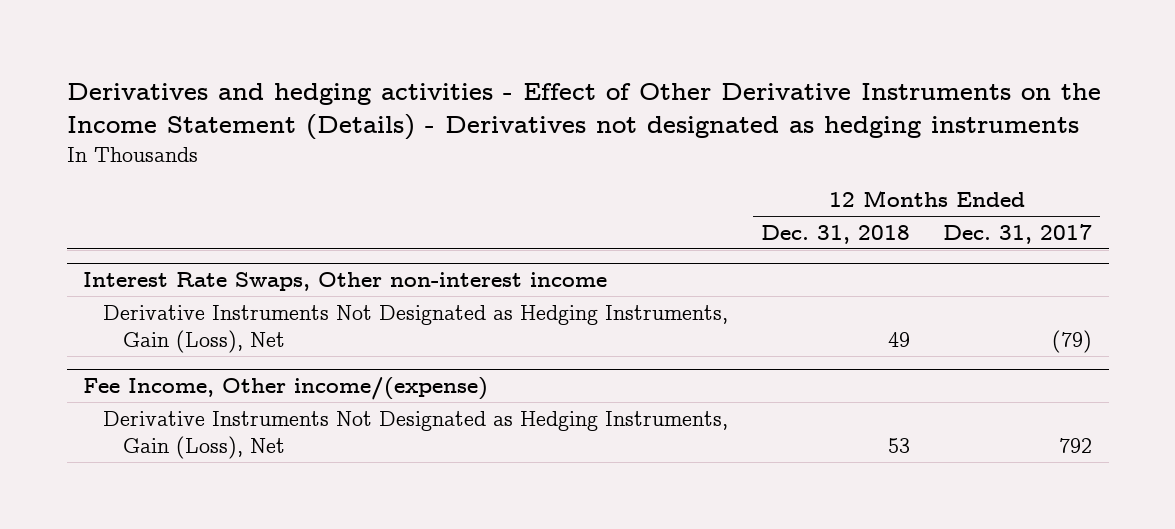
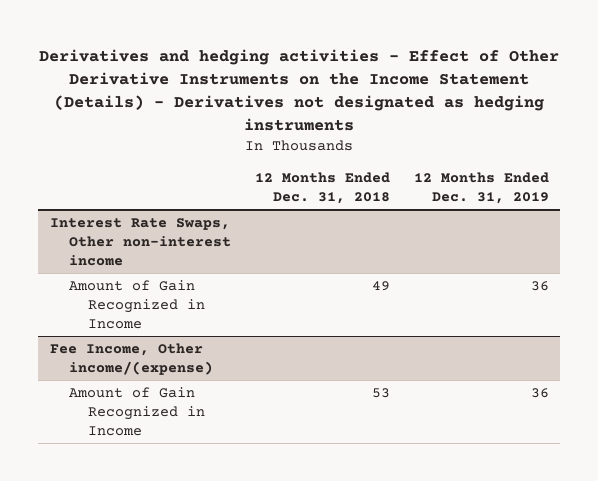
- | 12 Months Ended Dec. 31, 2018 | 12 Months Ended Dec. 31, 2017
+ | 12 Months Ended Dec. 31, 2018 | 12 Months Ended Dec. 31, 2019
@ Interest Rate Swaps, Other non-interest income
- Derivative Instruments Not Designated as Hedging Instruments, Gain (Loss), Net | 49 | (79)
+ Amount of Gain Recognized in Income | 49 | 36
@ Fee Income, Other income/(expense)
- Derivative Instruments Not Designated as Hedging Instruments, Gain (Loss), Net | 53 | 792
+ Amount of Gain Recognized in Income | 53 | 36

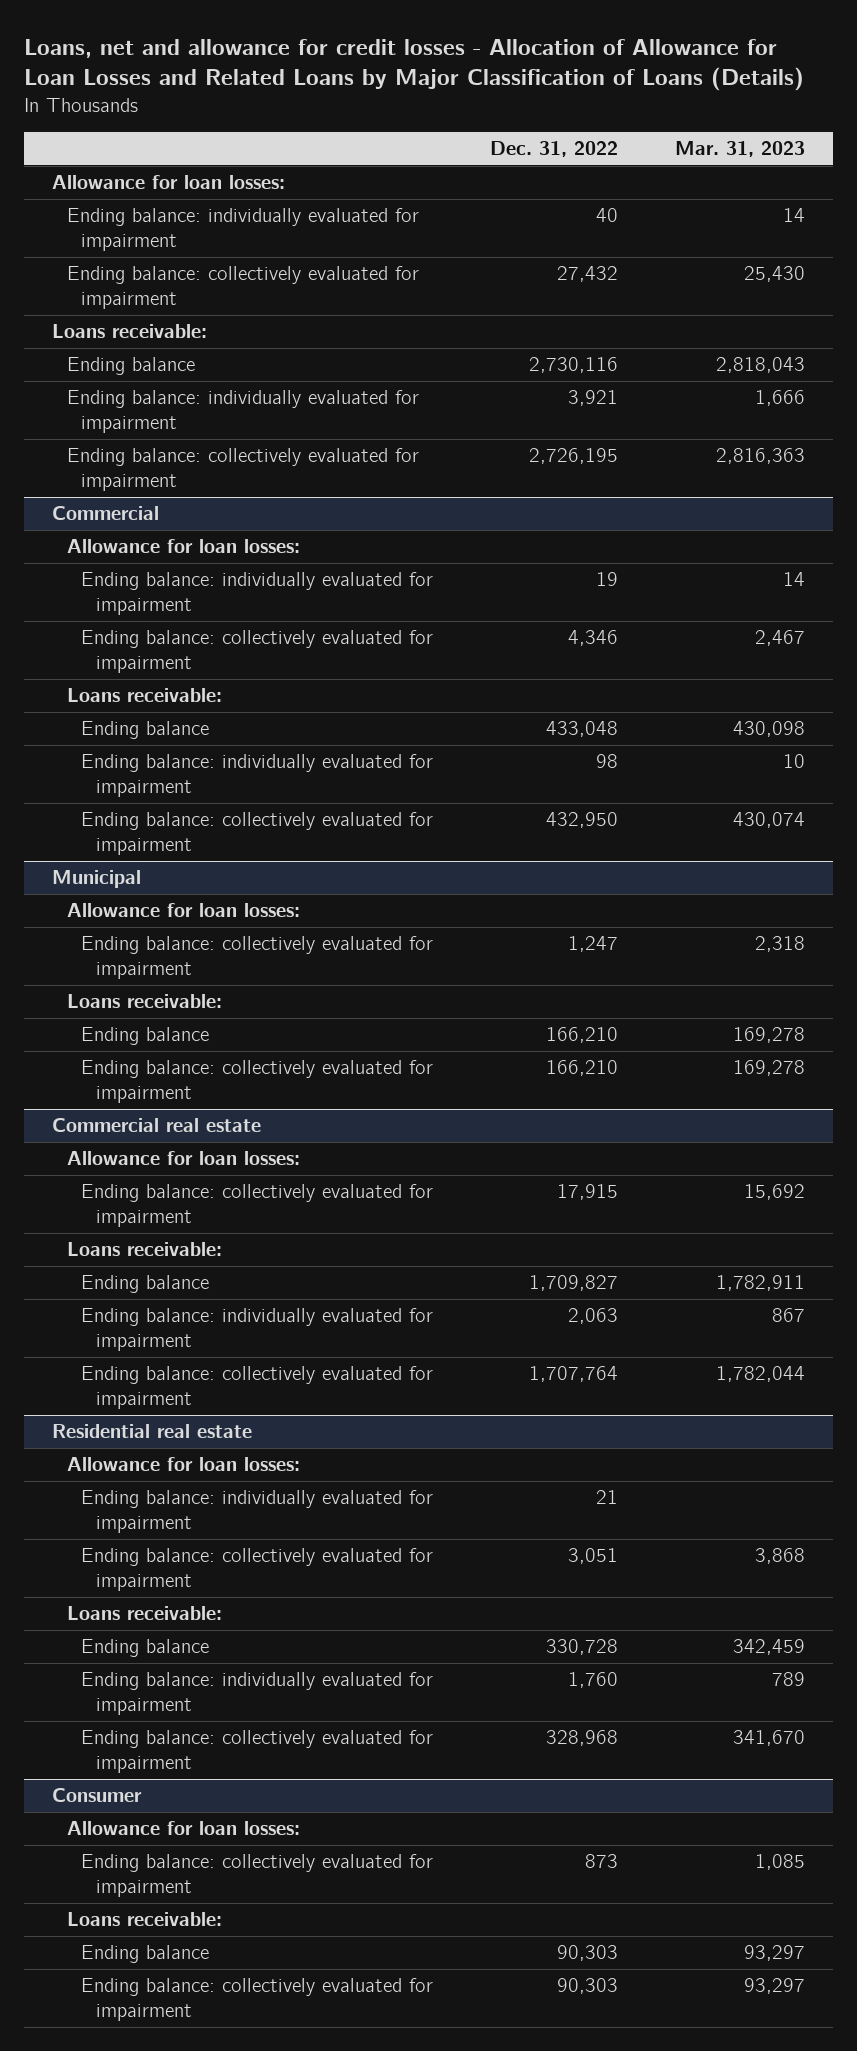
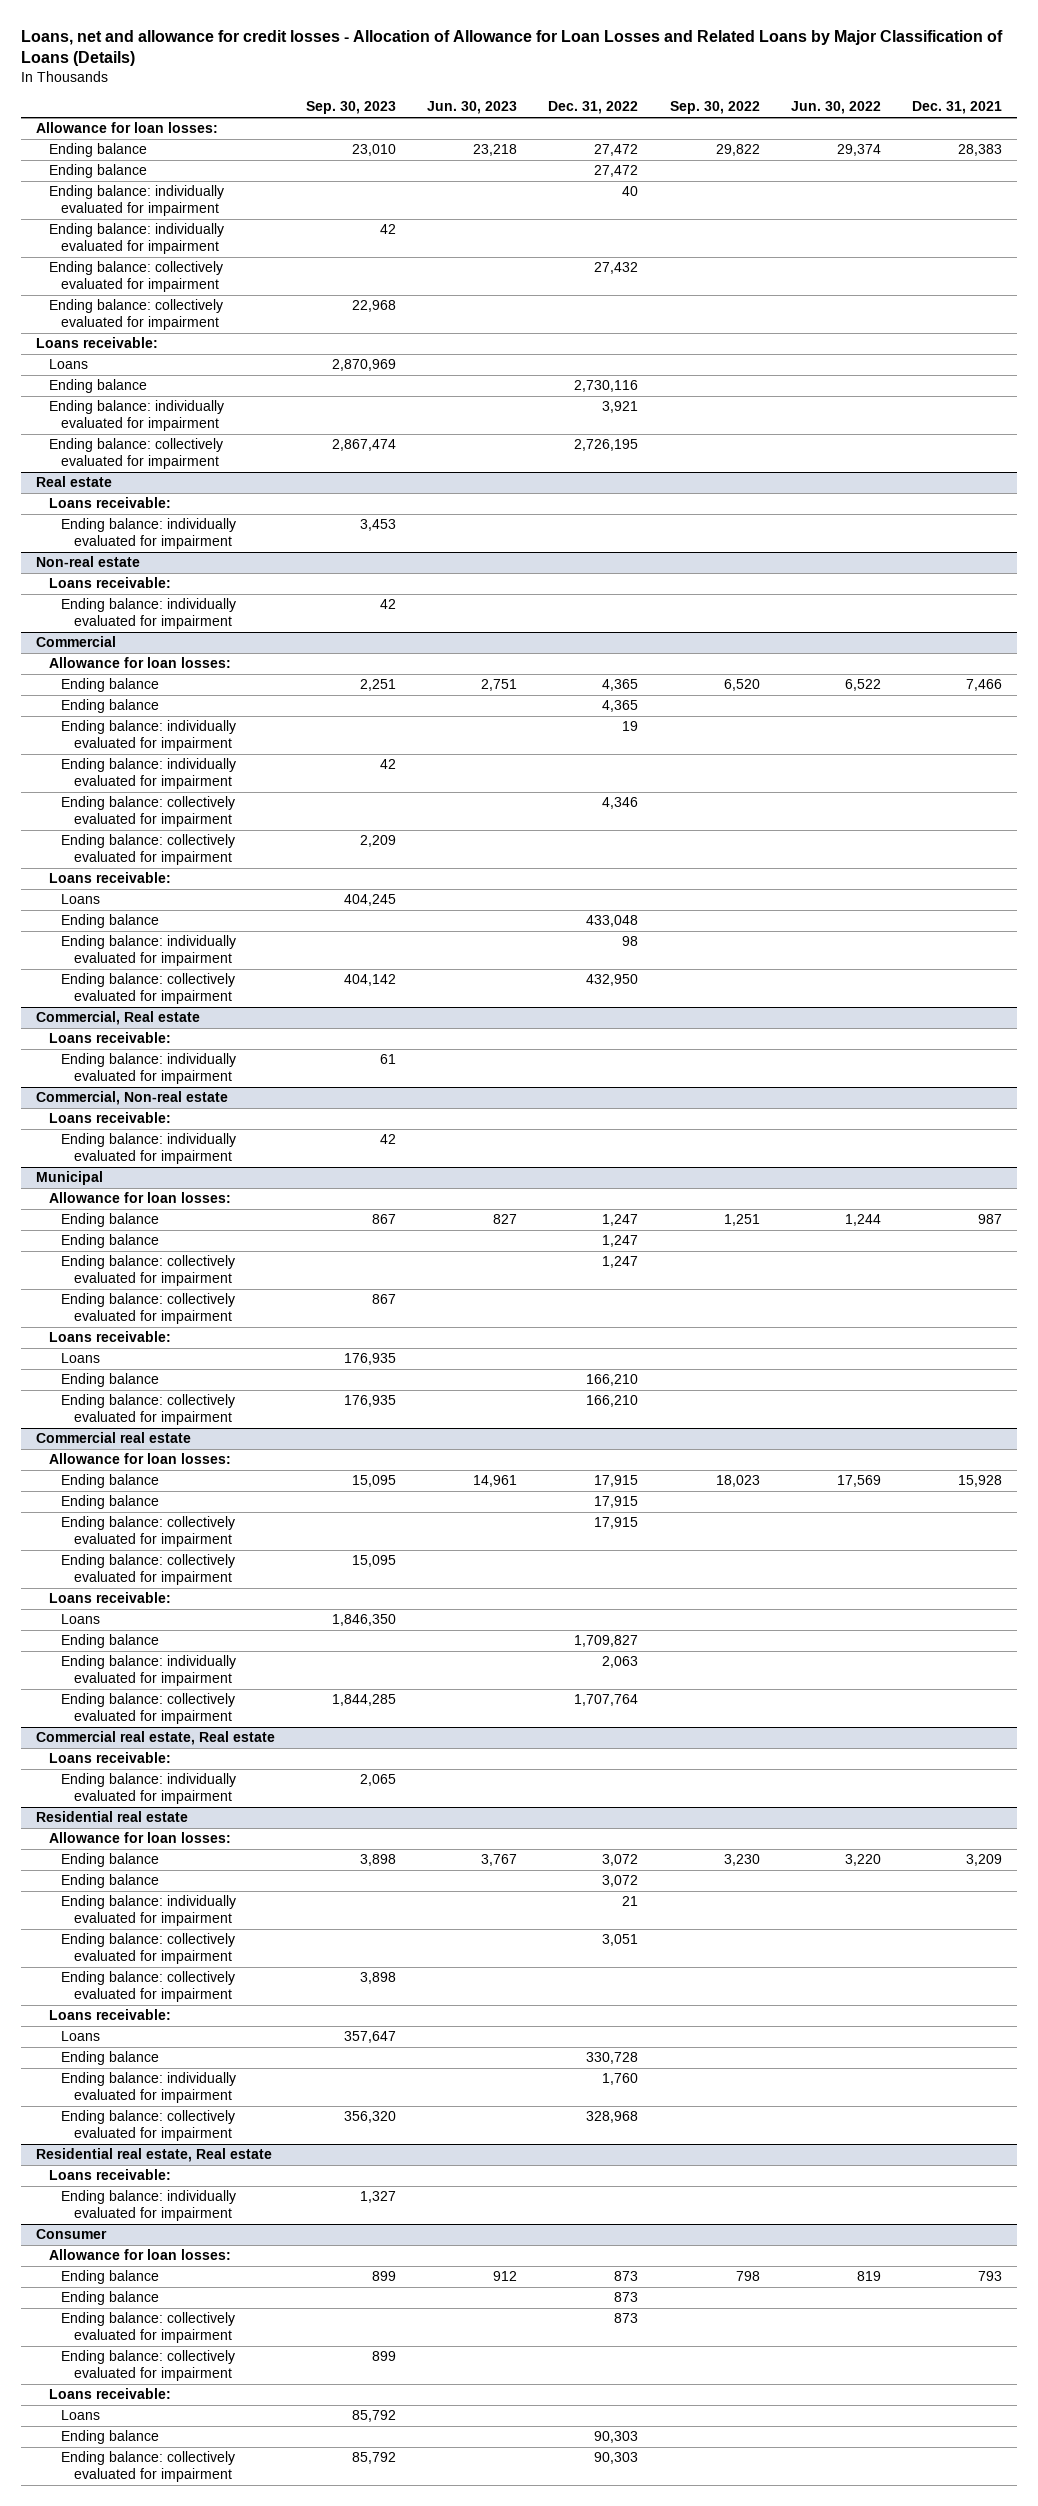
- | Dec. 31, 2022 | Mar. 31, 2023
+ | Sep. 30, 2023 | Jun. 30, 2023 | Dec. 31, 2022 | Sep. 30, 2022 | Jun. 30, 2022 | Dec. 31, 2021
+ Ending balance | 23,010 | 23,218 | 27,472 | 29,822 | 29,374 | 28,383
+ Ending balance | | | 27,472 | | |
+ Ending balance: individually evaluated for impairment | 42 | | | | |
+ Ending balance: collectively evaluated for impairment | 22,968 | | | | |
+ Loans | 2,870,969 | | | | |
+ Real estate
+ Loans receivable:
+ Ending balance: individually evaluated for impairment | 3,453 | | | | |
+ Non-real estate
+ Loans receivable:
+ Ending balance: individually evaluated for impairment | 42 | | | | |
@ Commercial
+ Ending balance | 2,251 | 2,751 | 4,365 | 6,520 | 6,522 | 7,466
+ Ending balance | | | 4,365 | | |
+ Ending balance: individually evaluated for impairment | 42 | | | | |
+ Ending balance: collectively evaluated for impairment | 2,209 | | | | |
+ Loans | 404,245 | | | | |
+ Commercial, Real estate
+ Loans receivable:
+ Ending balance: individually evaluated for impairment | 61 | | | | |
+ Commercial, Non-real estate
+ Loans receivable:
+ Ending balance: individually evaluated for impairment | 42 | | | | |
@ Municipal
+ Ending balance | 867 | 827 | 1,247 | 1,251 | 1,244 | 987
+ Ending balance | | | 1,247 | | |
+ Ending balance: collectively evaluated for impairment | 867 | | | | |
+ Loans | 176,935 | | | | |
@ Commercial real estate
+ Ending balance | 15,095 | 14,961 | 17,915 | 18,023 | 17,569 | 15,928
+ Ending balance | | | 17,915 | | |
+ Ending balance: collectively evaluated for impairment | 15,095 | | | | |
+ Loans | 1,846,350 | | | | |
+ Commercial real estate, Real estate
+ Loans receivable:
+ Ending balance: individually evaluated for impairment | 2,065 | | | | |
@ Residential real estate
+ Ending balance | 3,898 | 3,767 | 3,072 | 3,230 | 3,220 | 3,209
+ Ending balance | | | 3,072 | | |
+ Ending balance: collectively evaluated for impairment | 3,898 | | | | |
+ Loans | 357,647 | | | | |
+ Residential real estate, Real estate
+ Loans receivable:
+ Ending balance: individually evaluated for impairment | 1,327 | | | | |
@ Consumer
+ Ending balance | 899 | 912 | 873 | 798 | 819 | 793
+ Ending balance | | | 873 | | |
+ Ending balance: collectively evaluated for impairment | 899 | | | | |
+ Loans | 85,792 | | | | |

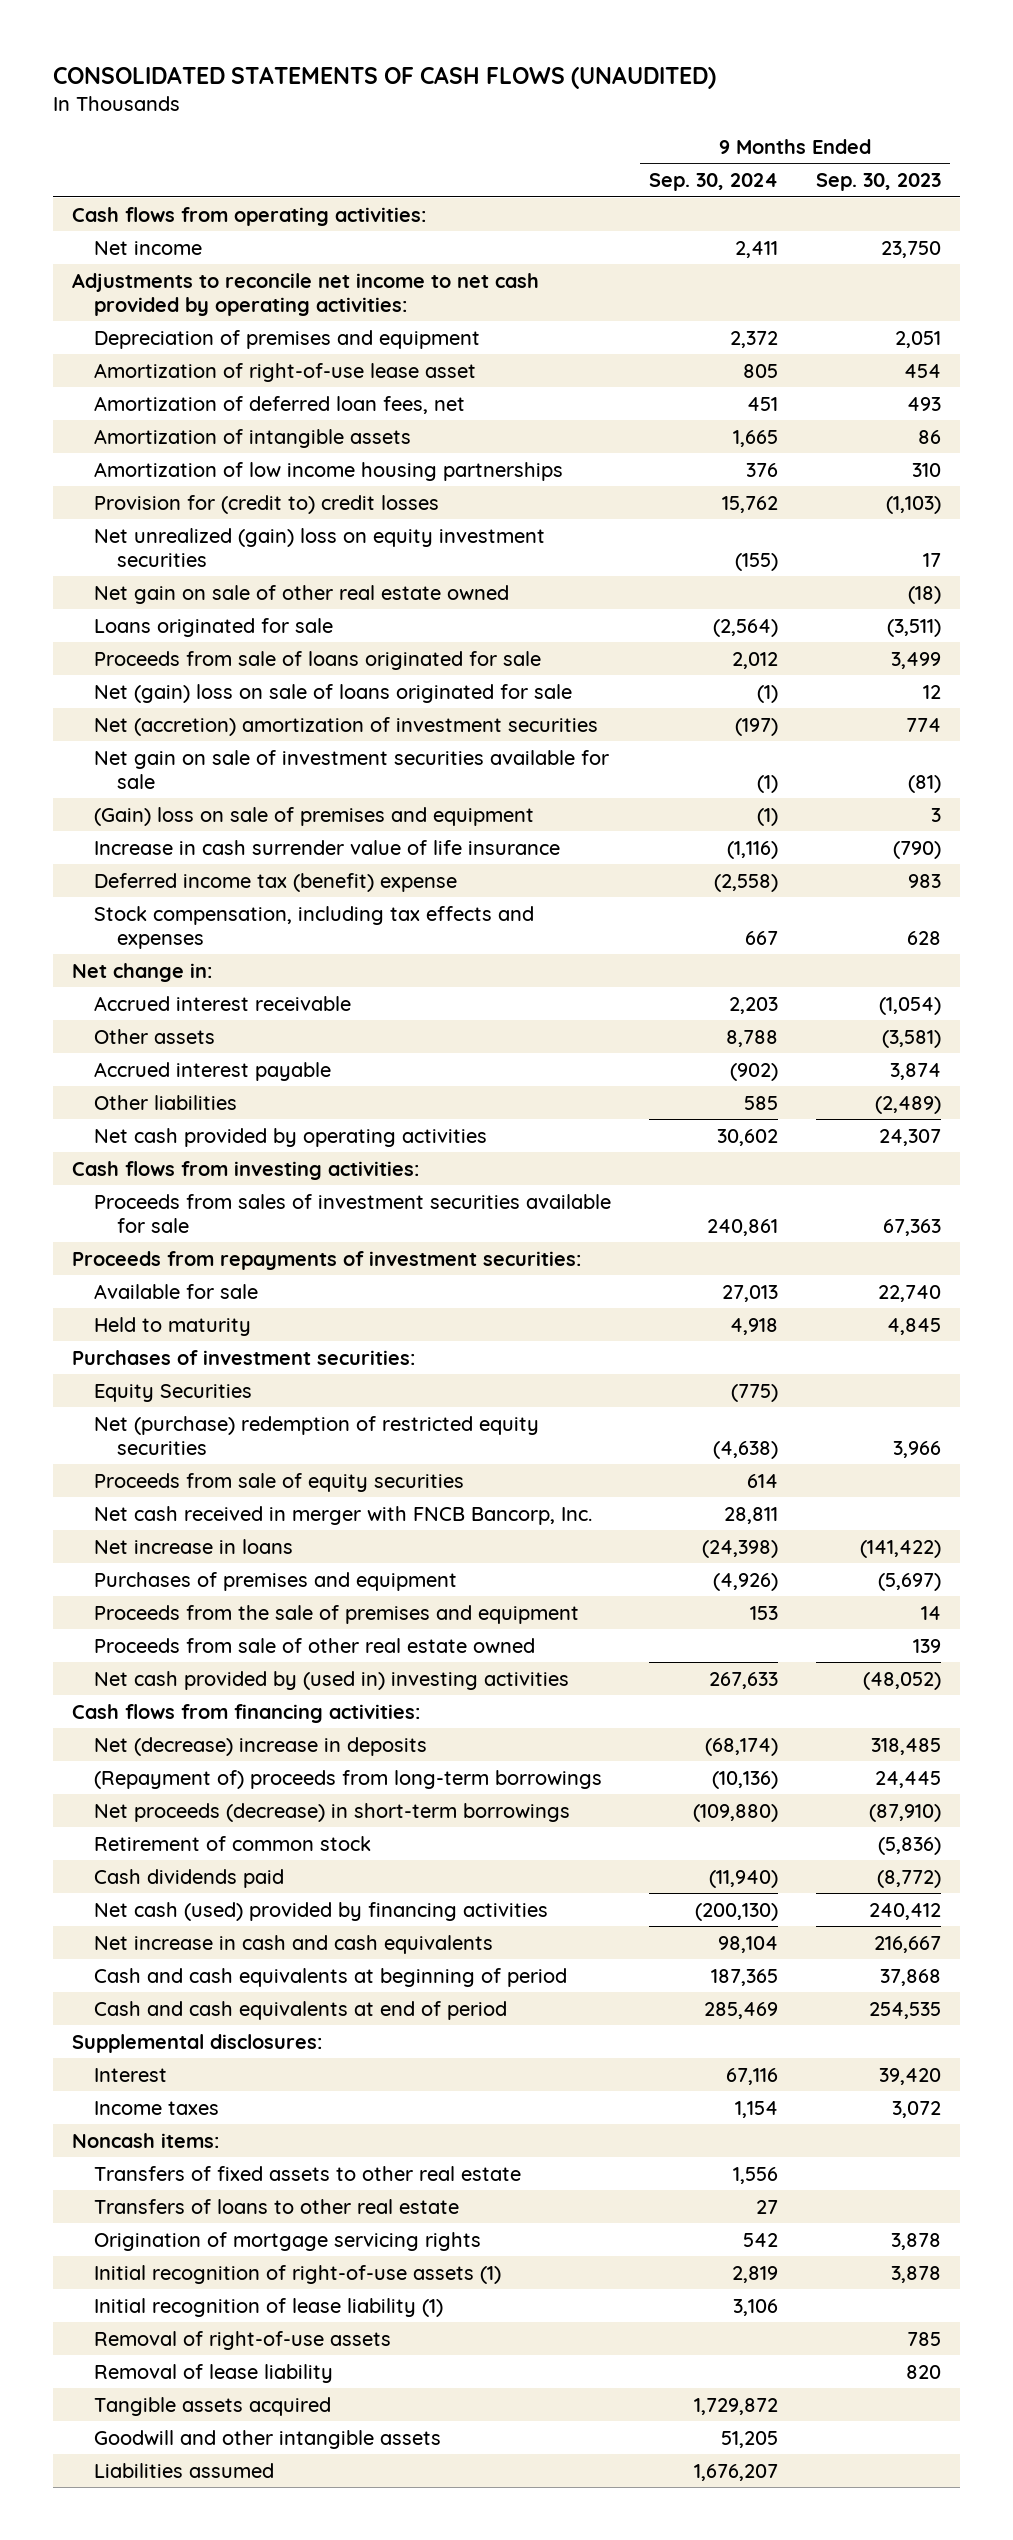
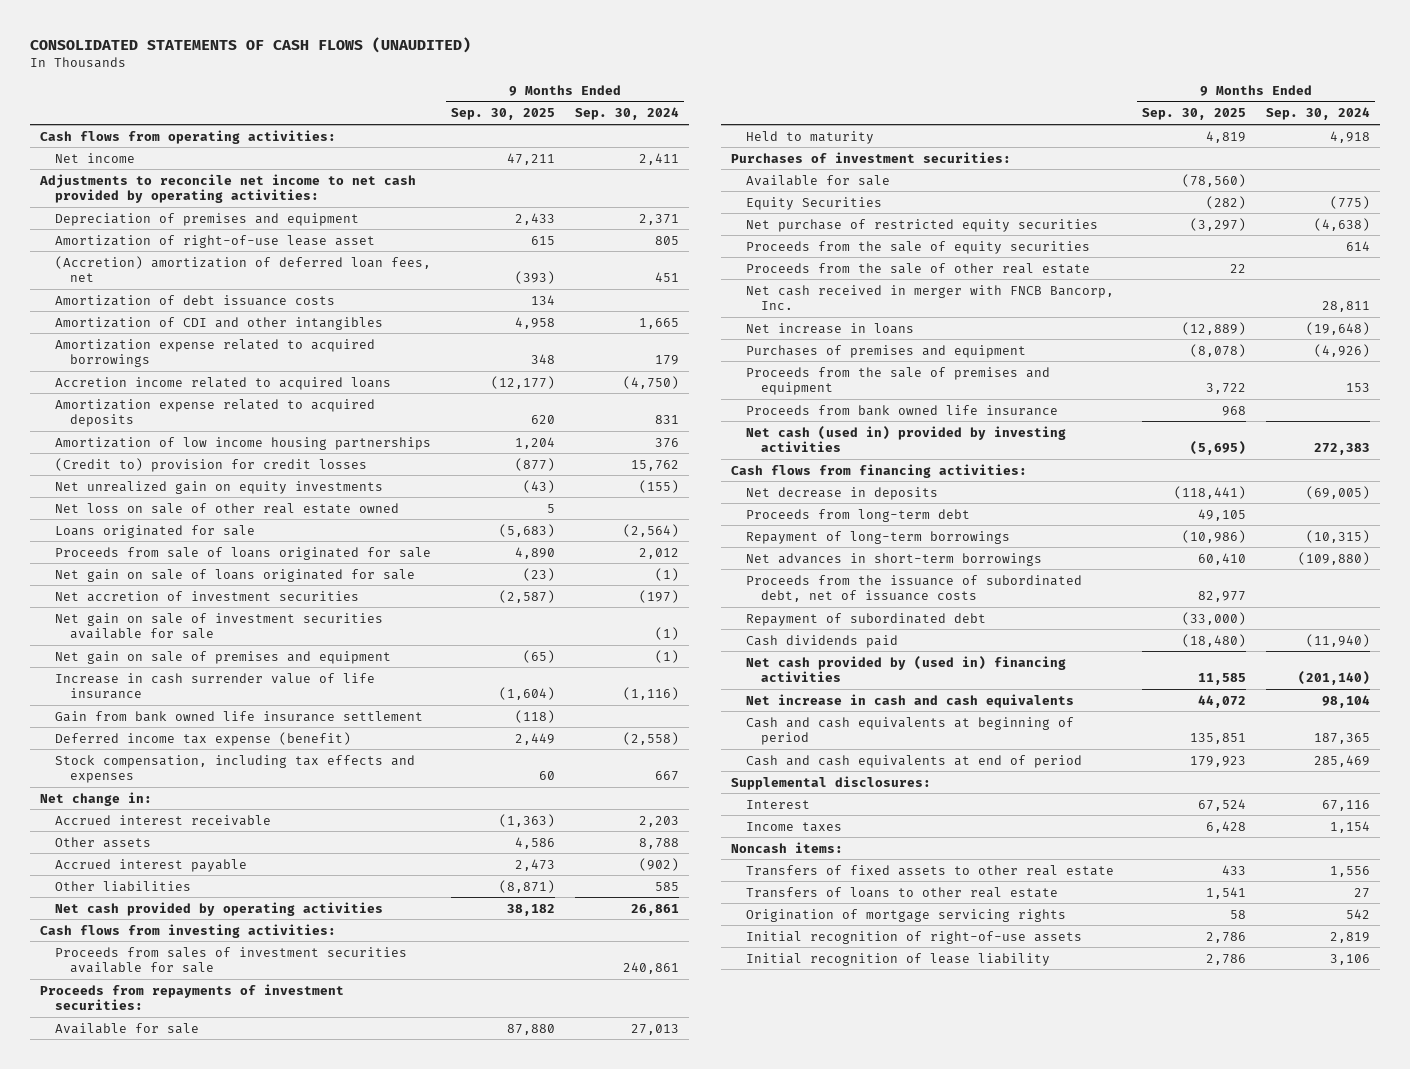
- | 9 Months Ended Sep. 30, 2024 | 9 Months Ended Sep. 30, 2023
+ | 9 Months Ended Sep. 30, 2025 | 9 Months Ended Sep. 30, 2024
- Depreciation of premises and equipment | 2,372 | 2,051
+ Depreciation of premises and equipment | 2,433 | 2,371
- Amortization of deferred loan fees, net | 451 | 493
- Amortization of intangible assets | 1,665 | 86
+ (Accretion) amortization of deferred loan fees, net | (393) | 451
+ Amortization of debt issuance costs | 134 |
+ Amortization of CDI and other intangibles | 4,958 | 1,665
+ Amortization expense related to acquired borrowings | 348 | 179
+ Accretion income related to acquired loans | (12,177) | (4,750)
+ Amortization expense related to acquired deposits | 620 | 831
- Provision for (credit to) credit losses | 15,762 | (1,103)
- Net unrealized (gain) loss on equity investment securities | (155) | 17
- Net gain on sale of other real estate owned | | (18)
+ (Credit to) provision for credit losses | (877) | 15,762
+ Net unrealized gain on equity investments | (43) | (155)
+ Net loss on sale of other real estate owned | 5 |
- Net (gain) loss on sale of loans originated for sale | (1) | 12
- Net (accretion) amortization of investment securities | (197) | 774
+ Net gain on sale of loans originated for sale | (23) | (1)
+ Net accretion of investment securities | (2,587) | (197)
- (Gain) loss on sale of premises and equipment | (1) | 3
+ Net gain on sale of premises and equipment | (65) | (1)
- Deferred income tax (benefit) expense | (2,558) | 983
+ Gain from bank owned life insurance settlement | (118) |
+ Deferred income tax expense (benefit) | 2,449 | (2,558)
- Net cash provided by operating activities | 30,602 | 24,307
+ Net cash provided by operating activities | 38,182 | 26,861
+ Available for sale | (78,560) |
- Net (purchase) redemption of restricted equity securities | (4,638) | 3,966
- Proceeds from sale of equity securities | 614 |
+ Net purchase of restricted equity securities | (3,297) | (4,638)
+ Proceeds from the sale of equity securities | | 614
+ Proceeds from the sale of other real estate | 22 |
- Net increase in loans | (24,398) | (141,422)
+ Net increase in loans | (12,889) | (19,648)
- Proceeds from sale of other real estate owned | | 139
- Net cash provided by (used in) investing activities | 267,633 | (48,052)
+ Proceeds from bank owned life insurance | 968 |
+ Net cash (used in) provided by investing activities | (5,695) | 272,383
- Net (decrease) increase in deposits | (68,174) | 318,485
- (Repayment of) proceeds from long-term borrowings | (10,136) | 24,445
- Net proceeds (decrease) in short-term borrowings | (109,880) | (87,910)
- Retirement of common stock | | (5,836)
+ Net decrease in deposits | (118,441) | (69,005)
+ Proceeds from long-term debt | 49,105 |
+ Repayment of long-term borrowings | (10,986) | (10,315)
+ Net advances in short-term borrowings | 60,410 | (109,880)
+ Proceeds from the issuance of subordinated debt, net of issuance costs | 82,977 |
+ Repayment of subordinated debt | (33,000) |
- Net cash (used) provided by financing activities | (200,130) | 240,412
+ Net cash provided by (used in) financing activities | 11,585 | (201,140)
- Initial recognition of right-of-use assets (1) | 2,819 | 3,878
- Initial recognition of lease liability (1) | 3,106 |
- Removal of right-of-use assets | | 785
- Removal of lease liability | | 820
- Tangible assets acquired | 1,729,872 |
- Goodwill and other intangible assets | 51,205 |
- Liabilities assumed | 1,676,207 |
+ Initial recognition of right-of-use assets | 2,786 | 2,819
+ Initial recognition of lease liability | 2,786 | 3,106

